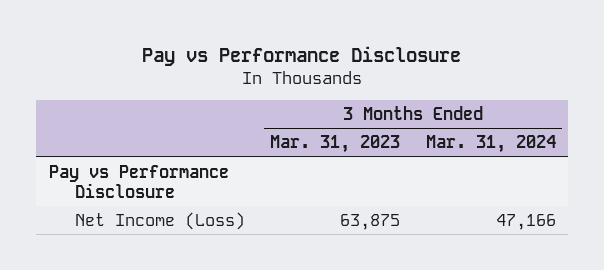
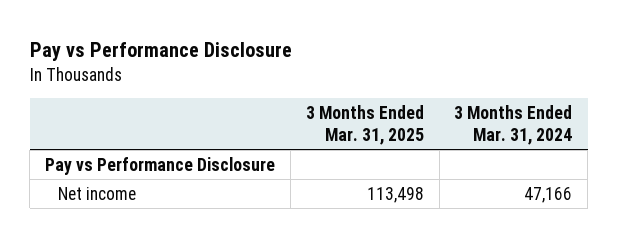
- | 3 Months Ended Mar. 31, 2023 | 3 Months Ended Mar. 31, 2024
+ | 3 Months Ended Mar. 31, 2025 | 3 Months Ended Mar. 31, 2024
- Net Income (Loss) | 63,875 | 47,166
+ Net income | 113,498 | 47,166

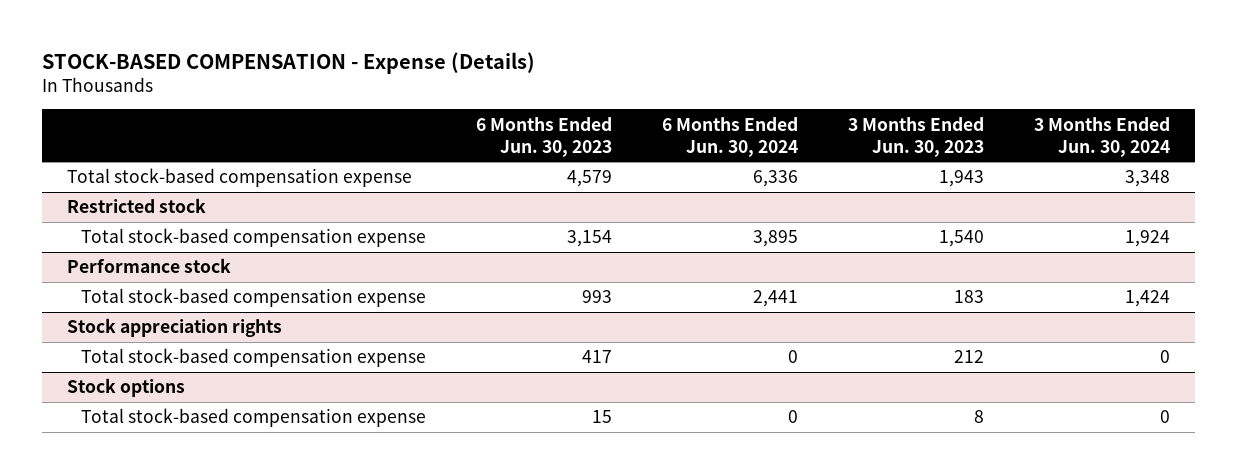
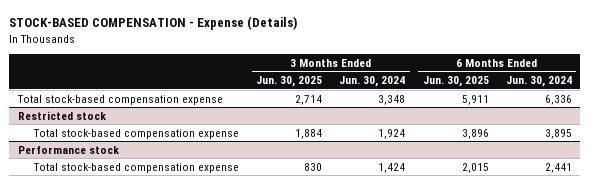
- | 6 Months Ended Jun. 30, 2023 | 6 Months Ended Jun. 30, 2024 | 3 Months Ended Jun. 30, 2023 | 3 Months Ended Jun. 30, 2024
+ | 3 Months Ended Jun. 30, 2025 | 3 Months Ended Jun. 30, 2024 | 6 Months Ended Jun. 30, 2025 | 6 Months Ended Jun. 30, 2024
- Stock appreciation rights
- Total stock-based compensation expense | 417 | 0 | 212 | 0
- Stock options
- Total stock-based compensation expense | 15 | 0 | 8 | 0

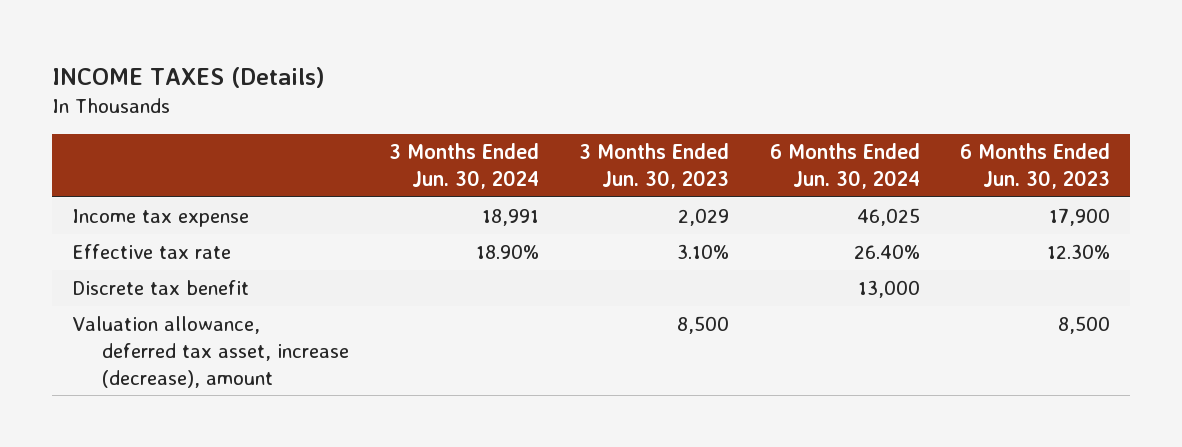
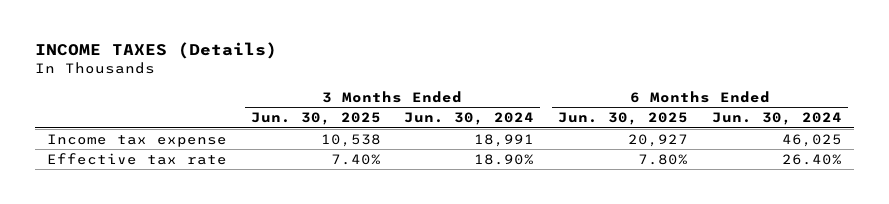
- | 3 Months Ended Jun. 30, 2024 | 3 Months Ended Jun. 30, 2023 | 6 Months Ended Jun. 30, 2024 | 6 Months Ended Jun. 30, 2023
+ | 3 Months Ended Jun. 30, 2025 | 3 Months Ended Jun. 30, 2024 | 6 Months Ended Jun. 30, 2025 | 6 Months Ended Jun. 30, 2024
- Discrete tax benefit | | | 13,000 |
- Valuation allowance, deferred tax asset, increase (decrease), amount | | 8,500 | | 8,500

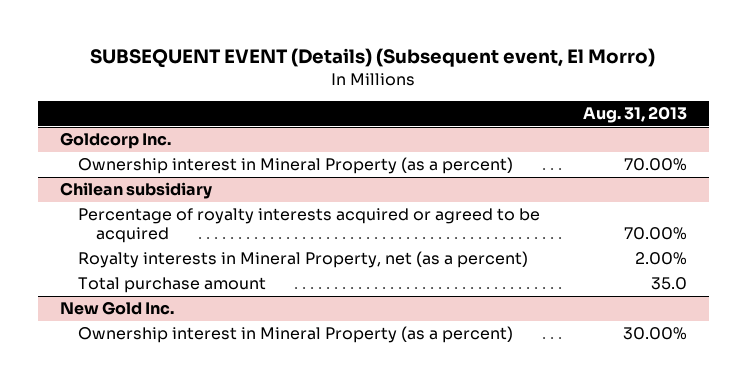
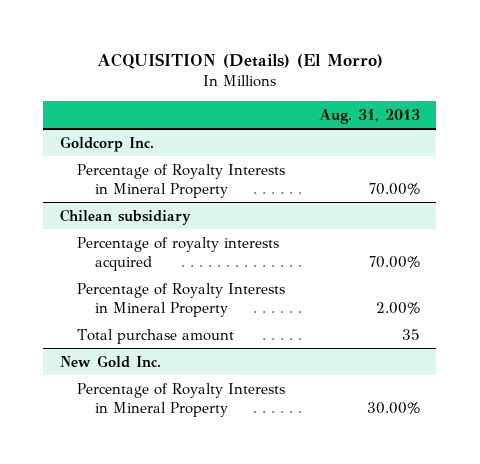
- SUBSEQUENT EVENT (Details) (Subsequent event, El Morro)
+ ACQUISITION (Details) (El Morro)
@ Goldcorp Inc.
- Ownership interest in Mineral Property (as a percent) | 70.00%
+ Percentage of Royalty Interests in Mineral Property | 70.00%
@ Chilean subsidiary
- Percentage of royalty interests acquired or agreed to be acquired | 70.00%
- Royalty interests in Mineral Property, net (as a percent) | 2.00%
- Total purchase amount | 35.0
+ Percentage of royalty interests acquired | 70.00%
+ Percentage of Royalty Interests in Mineral Property | 2.00%
+ Total purchase amount | 35
@ New Gold Inc.
- Ownership interest in Mineral Property (as a percent) | 30.00%
+ Percentage of Royalty Interests in Mineral Property | 30.00%

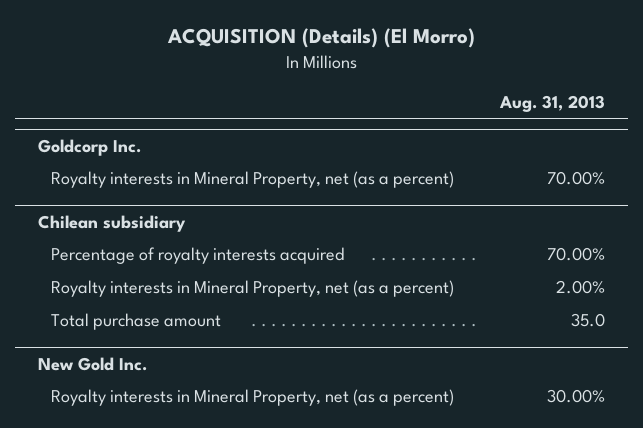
@ Goldcorp Inc.
- Percentage of Royalty Interests in Mineral Property | 70.00%
+ Royalty interests in Mineral Property, net (as a percent) | 70.00%
@ Chilean subsidiary
- Percentage of Royalty Interests in Mineral Property | 2.00%
- Total purchase amount | 35
+ Royalty interests in Mineral Property, net (as a percent) | 2.00%
+ Total purchase amount | 35.0
@ New Gold Inc.
- Percentage of Royalty Interests in Mineral Property | 30.00%
+ Royalty interests in Mineral Property, net (as a percent) | 30.00%

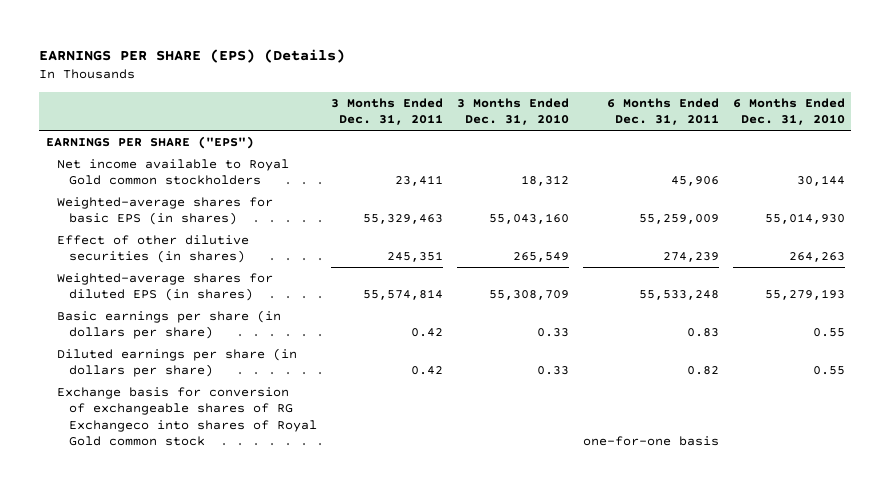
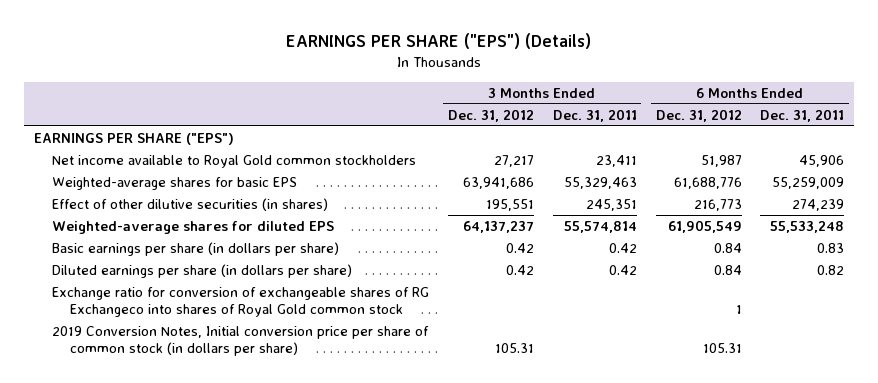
- EARNINGS PER SHARE (EPS) (Details)
+ EARNINGS PER SHARE ("EPS") (Details)
- | 3 Months Ended Dec. 31, 2011 | 3 Months Ended Dec. 31, 2010 | 6 Months Ended Dec. 31, 2011 | 6 Months Ended Dec. 31, 2010
+ | 3 Months Ended Dec. 31, 2012 | 3 Months Ended Dec. 31, 2011 | 6 Months Ended Dec. 31, 2012 | 6 Months Ended Dec. 31, 2011
- Weighted-average shares for basic EPS (in shares) | 55,329,463 | 55,043,160 | 55,259,009 | 55,014,930
+ Weighted-average shares for basic EPS | 63,941,686 | 55,329,463 | 61,688,776 | 55,259,009
- Weighted-average shares for diluted EPS (in shares) | 55,574,814 | 55,308,709 | 55,533,248 | 55,279,193
+ Weighted-average shares for diluted EPS | 64,137,237 | 55,574,814 | 61,905,549 | 55,533,248
- Exchange basis for conversion of exchangeable shares of RG Exchangeco into shares of Royal Gold common stock | | | one-for-one basis |
+ Exchange ratio for conversion of exchangeable shares of RG Exchangeco into shares of Royal Gold common stock | | | 1 |
+ 2019 Conversion Notes, Initial conversion price per share of common stock (in dollars per share) | 105.31 | | 105.31 |

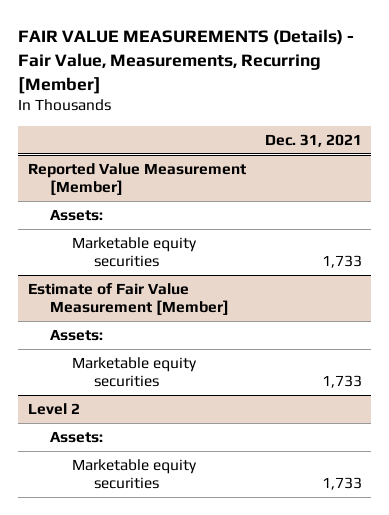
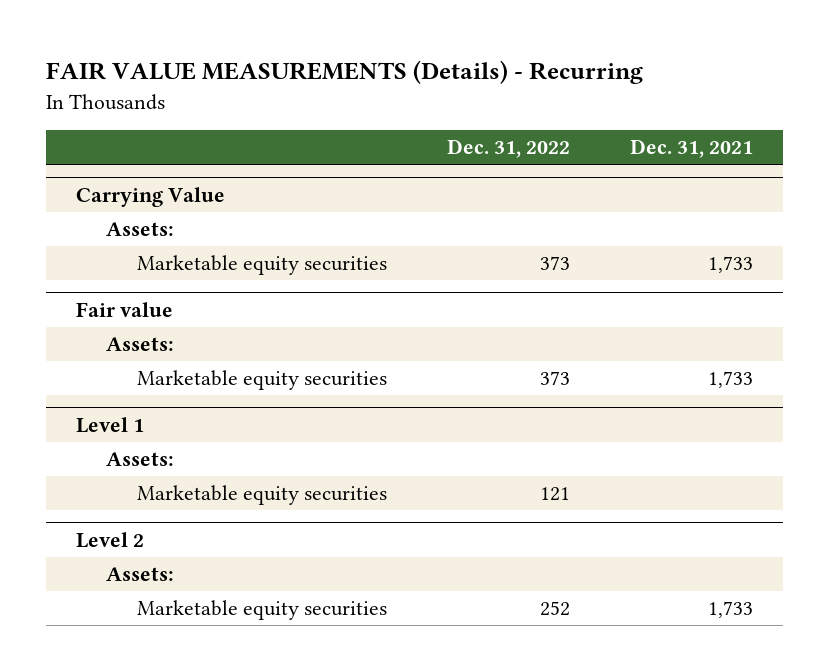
- FAIR VALUE MEASUREMENTS (Details) - Fair Value, Measurements, Recurring [Member]
+ FAIR VALUE MEASUREMENTS (Details) - Recurring
- | Dec. 31, 2021
+ | Dec. 31, 2022 | Dec. 31, 2021
- Reported Value Measurement [Member]
+ Carrying Value
- Estimate of Fair Value Measurement [Member]
+ Fair value
+ Level 1
+ Assets:
+ Marketable equity securities | 121 |

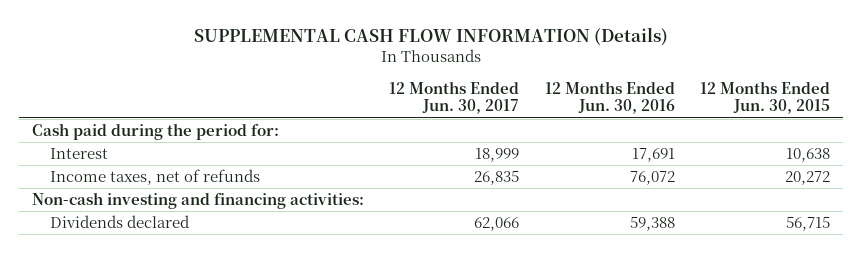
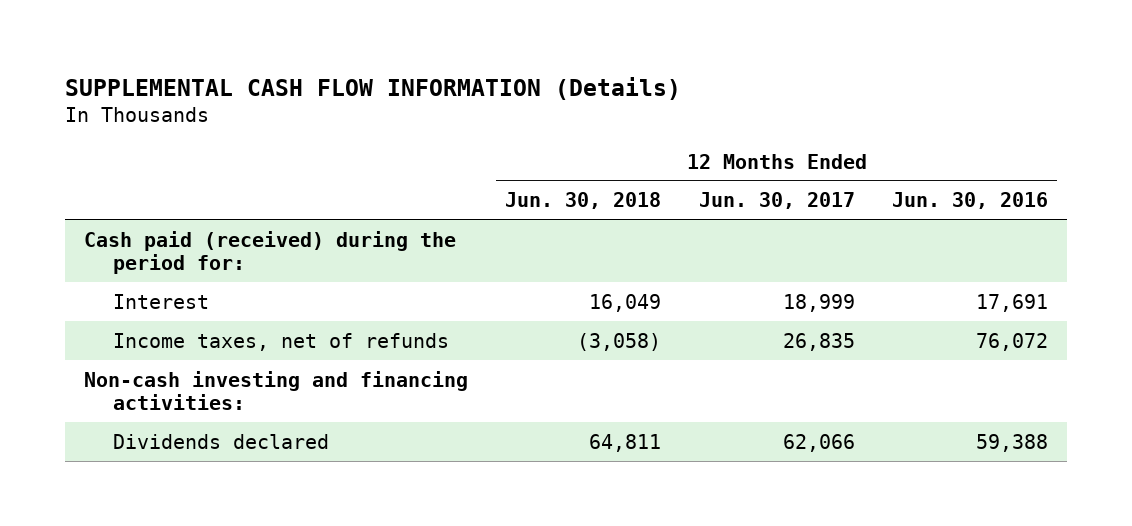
- | 12 Months Ended Jun. 30, 2017 | 12 Months Ended Jun. 30, 2016 | 12 Months Ended Jun. 30, 2015
+ | 12 Months Ended Jun. 30, 2018 | 12 Months Ended Jun. 30, 2017 | 12 Months Ended Jun. 30, 2016
- Cash paid during the period for:
+ Cash paid (received) during the period for:

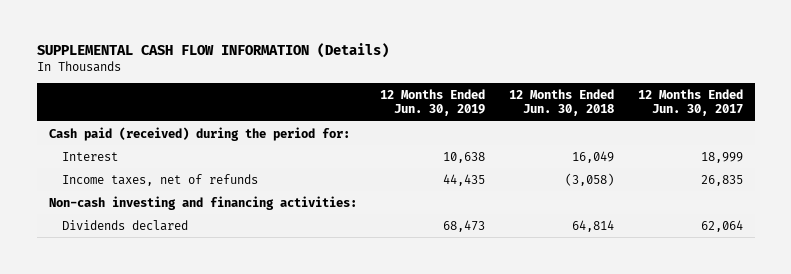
- | 12 Months Ended Jun. 30, 2018 | 12 Months Ended Jun. 30, 2017 | 12 Months Ended Jun. 30, 2016
+ | 12 Months Ended Jun. 30, 2019 | 12 Months Ended Jun. 30, 2018 | 12 Months Ended Jun. 30, 2017
- Dividends declared | 64,811 | 62,066 | 59,388
+ Dividends declared | 68,473 | 64,814 | 62,064

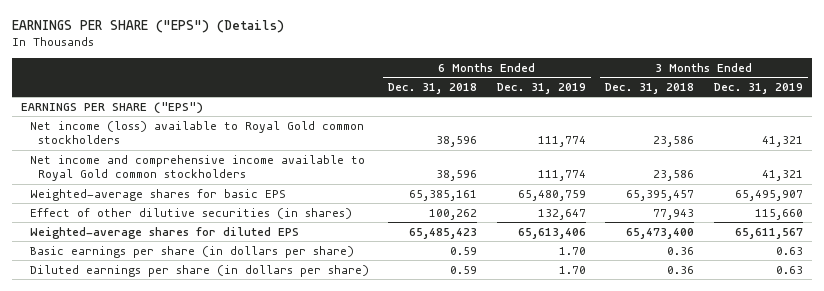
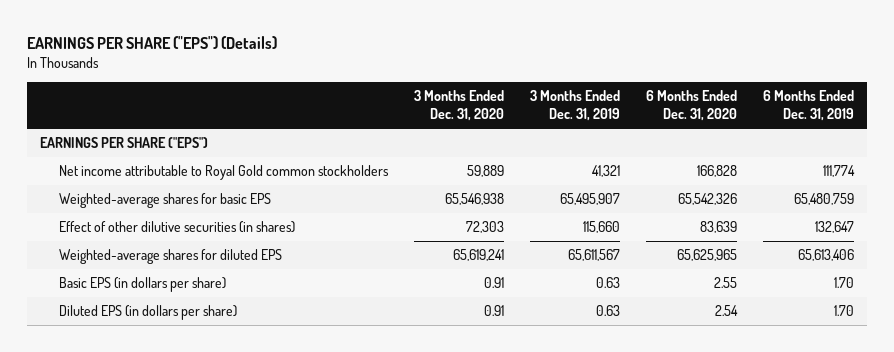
- | 6 Months Ended Dec. 31, 2018 | 6 Months Ended Dec. 31, 2019 | 3 Months Ended Dec. 31, 2018 | 3 Months Ended Dec. 31, 2019
+ | 3 Months Ended Dec. 31, 2020 | 3 Months Ended Dec. 31, 2019 | 6 Months Ended Dec. 31, 2020 | 6 Months Ended Dec. 31, 2019
- Net income (loss) available to Royal Gold common stockholders | 38,596 | 111,774 | 23,586 | 41,321
- Net income and comprehensive income available to Royal Gold common stockholders | 38,596 | 111,774 | 23,586 | 41,321
+ Net income attributable to Royal Gold common stockholders | 59,889 | 41,321 | 166,828 | 111,774
- Basic earnings per share (in dollars per share) | 0.59 | 1.70 | 0.36 | 0.63
- Diluted earnings per share (in dollars per share) | 0.59 | 1.70 | 0.36 | 0.63
+ Basic EPS (in dollars per share) | 0.91 | 0.63 | 2.55 | 1.70
+ Diluted EPS (in dollars per share) | 0.91 | 0.63 | 2.54 | 1.70

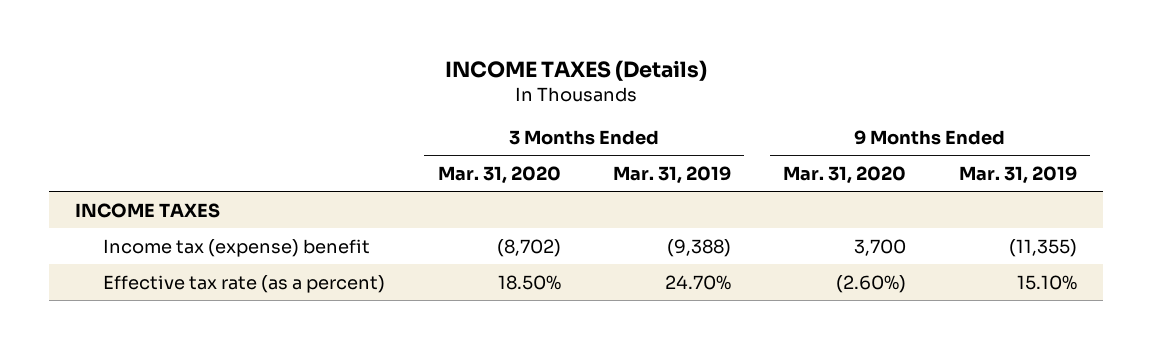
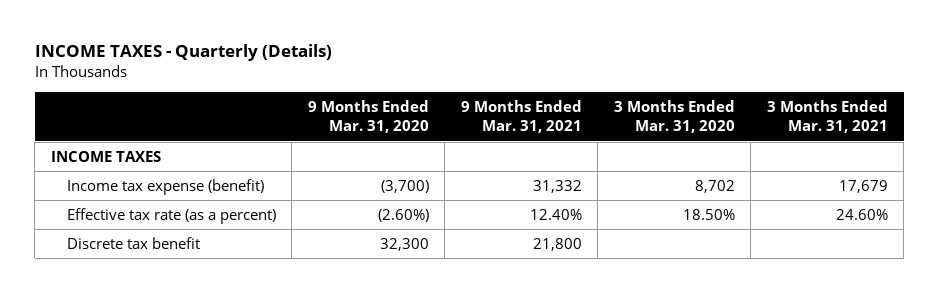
- INCOME TAXES (Details)
+ INCOME TAXES - Quarterly (Details)
- | 3 Months Ended Mar. 31, 2020 | 3 Months Ended Mar. 31, 2019 | 9 Months Ended Mar. 31, 2020 | 9 Months Ended Mar. 31, 2019
+ | 9 Months Ended Mar. 31, 2020 | 9 Months Ended Mar. 31, 2021 | 3 Months Ended Mar. 31, 2020 | 3 Months Ended Mar. 31, 2021
- Income tax (expense) benefit | (8,702) | (9,388) | 3,700 | (11,355)
+ Income tax expense (benefit) | (3,700) | 31,332 | 8,702 | 17,679
+ Discrete tax benefit | 32,300 | 21,800 | |

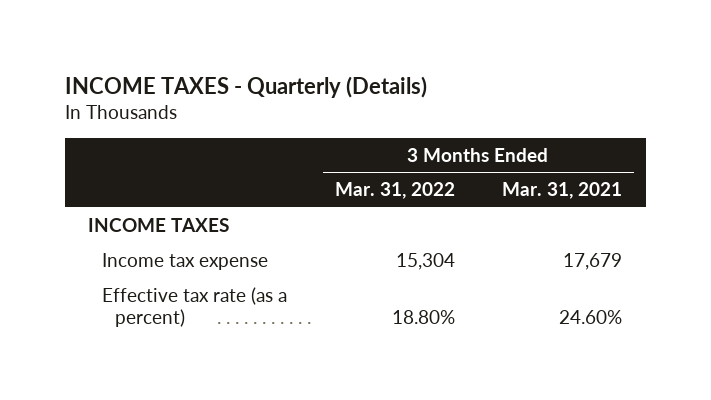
- | 9 Months Ended Mar. 31, 2020 | 9 Months Ended Mar. 31, 2021 | 3 Months Ended Mar. 31, 2020 | 3 Months Ended Mar. 31, 2021
+ | 3 Months Ended Mar. 31, 2022 | 3 Months Ended Mar. 31, 2021
- Income tax expense (benefit) | (3,700) | 31,332 | 8,702 | 17,679
+ Income tax expense | 15,304 | 17,679
- Discrete tax benefit | 32,300 | 21,800 | |

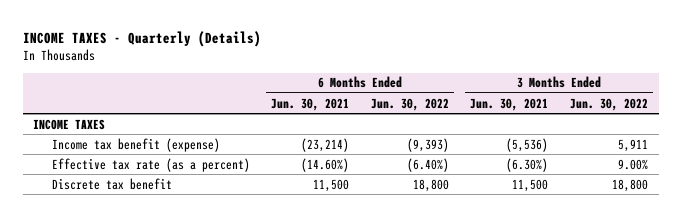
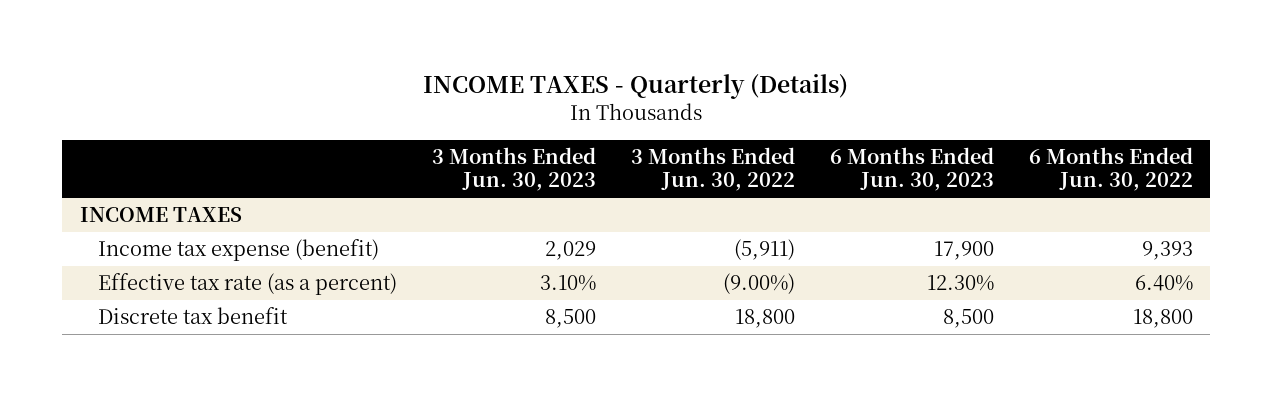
- | 6 Months Ended Jun. 30, 2021 | 6 Months Ended Jun. 30, 2022 | 3 Months Ended Jun. 30, 2021 | 3 Months Ended Jun. 30, 2022
+ | 3 Months Ended Jun. 30, 2023 | 3 Months Ended Jun. 30, 2022 | 6 Months Ended Jun. 30, 2023 | 6 Months Ended Jun. 30, 2022
- Income tax benefit (expense) | (23,214) | (9,393) | (5,536) | 5,911
- Effective tax rate (as a percent) | (14.60%) | (6.40%) | (6.30%) | 9.00%
+ Income tax expense (benefit) | 2,029 | (5,911) | 17,900 | 9,393
+ Effective tax rate (as a percent) | 3.10% | (9.00%) | 12.30% | 6.40%

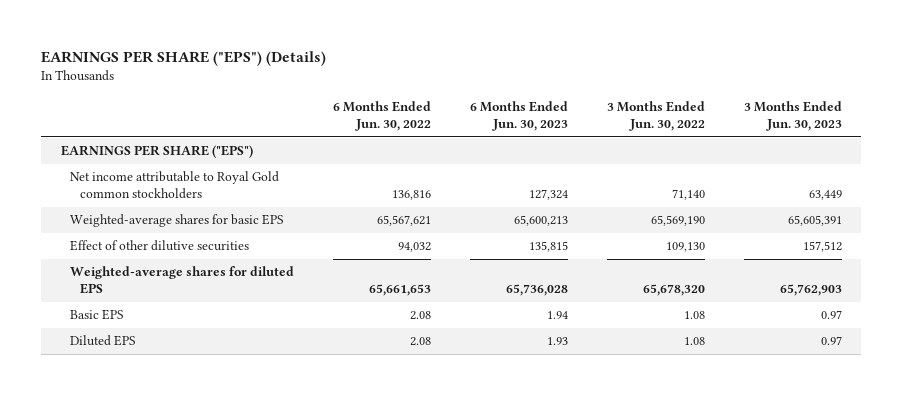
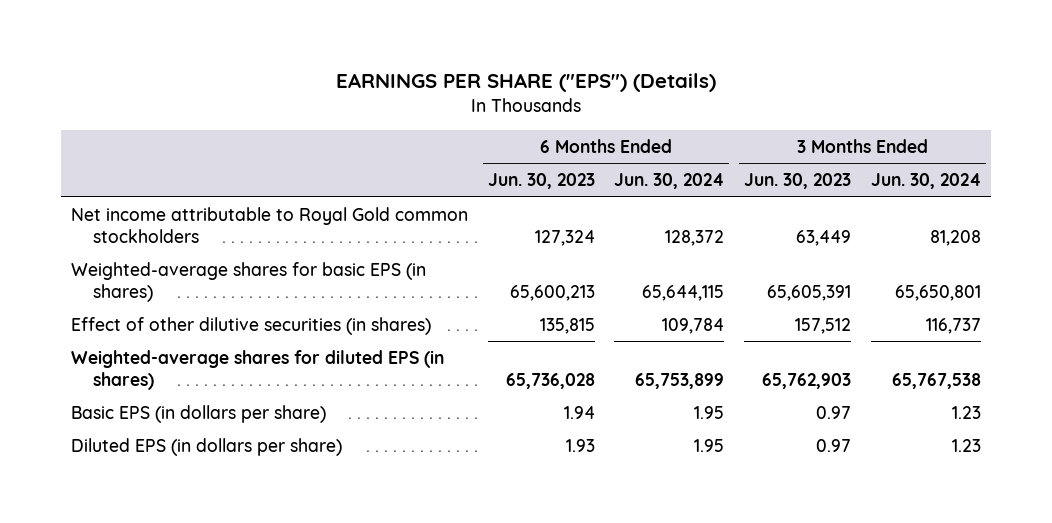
- | 6 Months Ended Jun. 30, 2022 | 6 Months Ended Jun. 30, 2023 | 3 Months Ended Jun. 30, 2022 | 3 Months Ended Jun. 30, 2023
+ | 6 Months Ended Jun. 30, 2023 | 6 Months Ended Jun. 30, 2024 | 3 Months Ended Jun. 30, 2023 | 3 Months Ended Jun. 30, 2024
- EARNINGS PER SHARE ("EPS")
- Weighted-average shares for basic EPS | 65,567,621 | 65,600,213 | 65,569,190 | 65,605,391
- Effect of other dilutive securities | 94,032 | 135,815 | 109,130 | 157,512
- Weighted-average shares for diluted EPS | 65,661,653 | 65,736,028 | 65,678,320 | 65,762,903
- Basic EPS | 2.08 | 1.94 | 1.08 | 0.97
- Diluted EPS | 2.08 | 1.93 | 1.08 | 0.97
+ Weighted-average shares for basic EPS (in shares) | 65,600,213 | 65,644,115 | 65,605,391 | 65,650,801
+ Effect of other dilutive securities (in shares) | 135,815 | 109,784 | 157,512 | 116,737
+ Weighted-average shares for diluted EPS (in shares) | 65,736,028 | 65,753,899 | 65,762,903 | 65,767,538
+ Basic EPS (in dollars per share) | 1.94 | 1.95 | 0.97 | 1.23
+ Diluted EPS (in dollars per share) | 1.93 | 1.95 | 0.97 | 1.23

